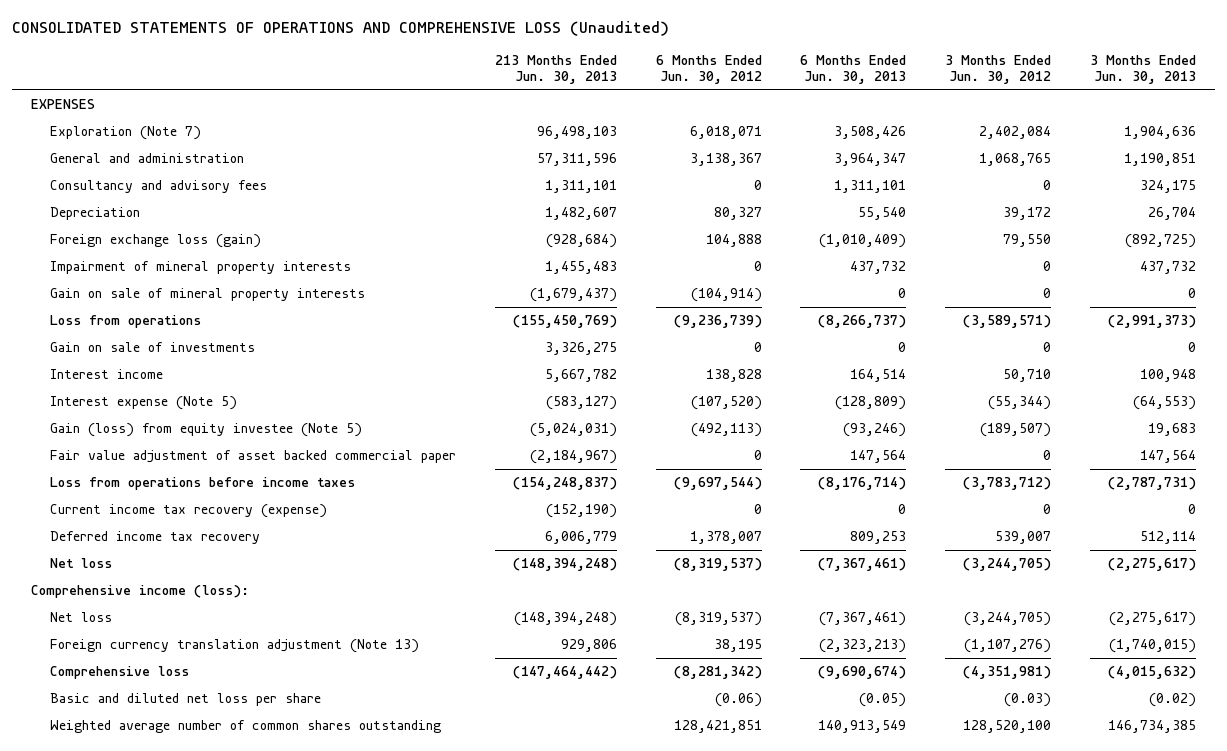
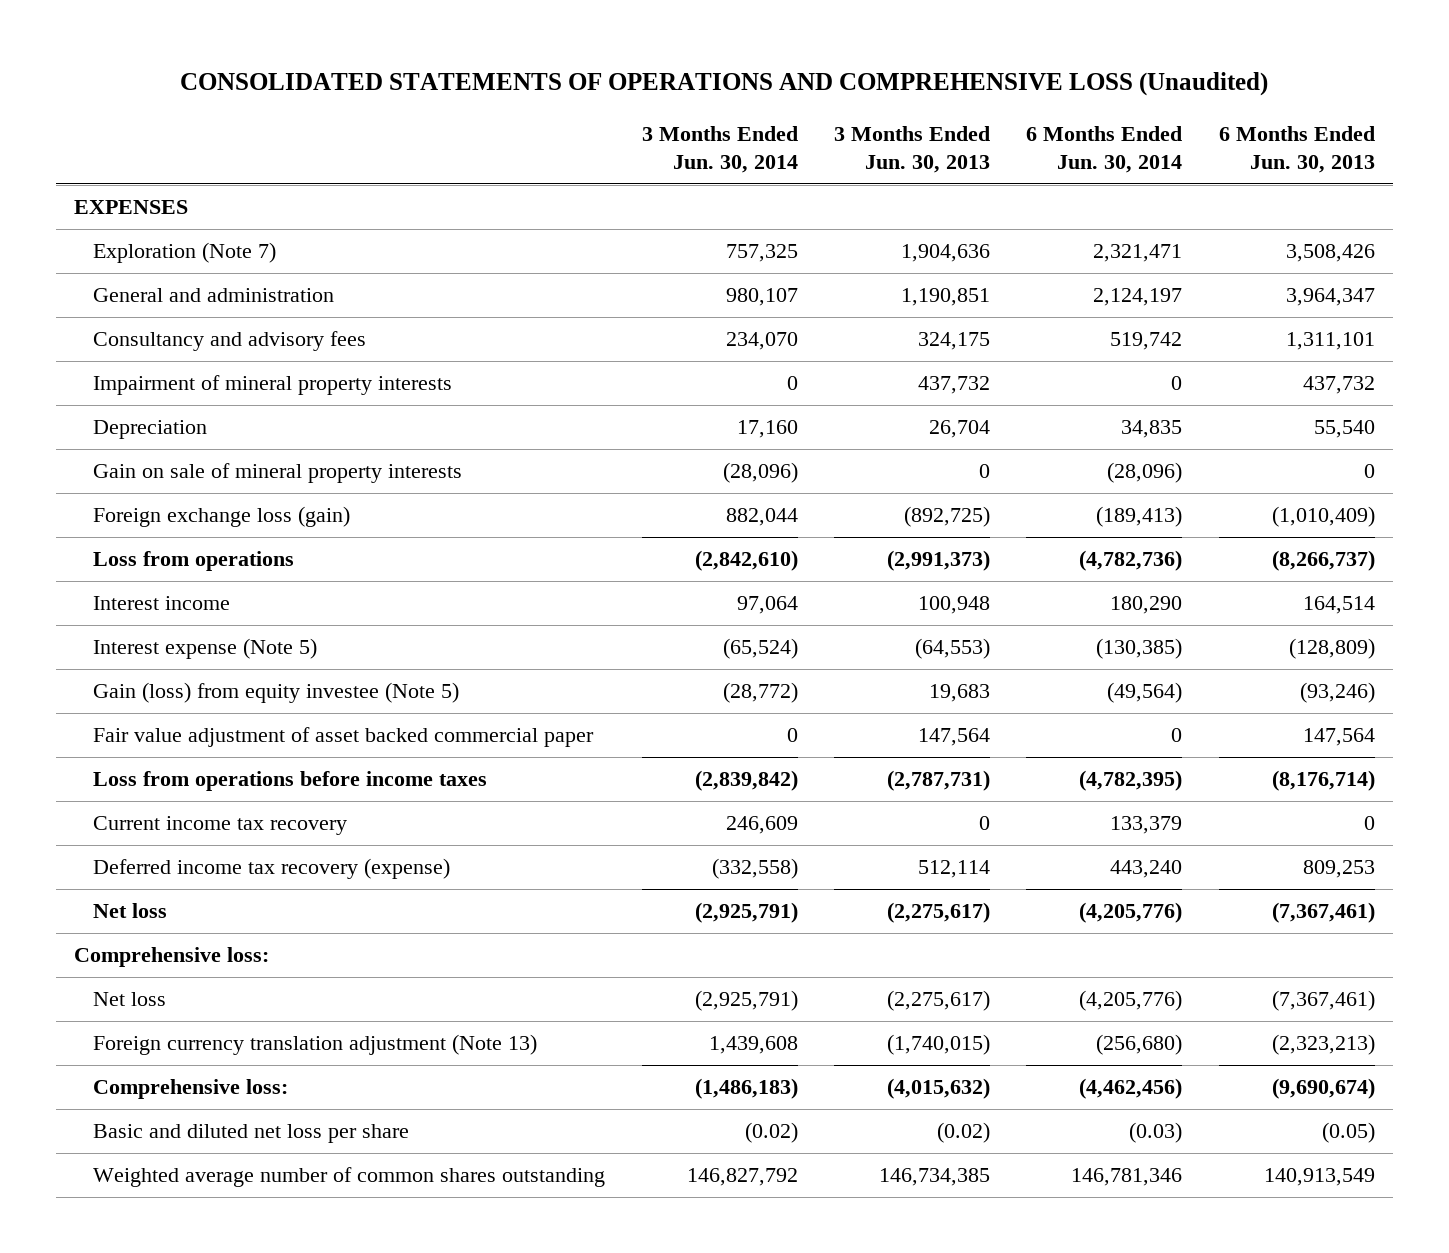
- | 213 Months Ended Jun. 30, 2013 | 6 Months Ended Jun. 30, 2012 | 6 Months Ended Jun. 30, 2013 | 3 Months Ended Jun. 30, 2012 | 3 Months Ended Jun. 30, 2013
+ | 3 Months Ended Jun. 30, 2014 | 3 Months Ended Jun. 30, 2013 | 6 Months Ended Jun. 30, 2014 | 6 Months Ended Jun. 30, 2013
moved down: Depreciation | 17,160 | 26,704 | 34,835 | 55,540
moved down: Foreign exchange loss (gain) | 882,044 | (892,725) | (189,413) | (1,010,409)
- Gain on sale of investments | 3,326,275 | 0 | 0 | 0 | 0
- Current income tax recovery (expense) | (152,190) | 0 | 0 | 0 | 0
- Deferred income tax recovery | 6,006,779 | 1,378,007 | 809,253 | 539,007 | 512,114
+ Current income tax recovery | 246,609 | 0 | 133,379 | 0
+ Deferred income tax recovery (expense) | (332,558) | 512,114 | 443,240 | 809,253
- Comprehensive income (loss):
+ Comprehensive loss:
- Comprehensive loss | (147,464,442) | (8,281,342) | (9,690,674) | (4,351,981) | (4,015,632)
+ Comprehensive loss: | (1,486,183) | (4,015,632) | (4,462,456) | (9,690,674)

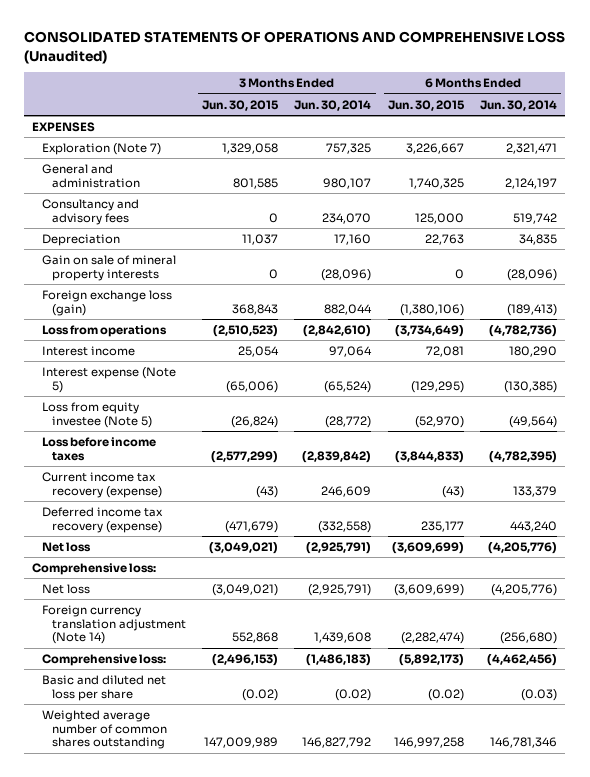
- | 3 Months Ended Jun. 30, 2014 | 3 Months Ended Jun. 30, 2013 | 6 Months Ended Jun. 30, 2014 | 6 Months Ended Jun. 30, 2013
+ | 3 Months Ended Jun. 30, 2015 | 3 Months Ended Jun. 30, 2014 | 6 Months Ended Jun. 30, 2015 | 6 Months Ended Jun. 30, 2014
- Impairment of mineral property interests | 0 | 437,732 | 0 | 437,732
- Gain (loss) from equity investee (Note 5) | (28,772) | 19,683 | (49,564) | (93,246)
- Fair value adjustment of asset backed commercial paper | 0 | 147,564 | 0 | 147,564
- Loss from operations before income taxes | (2,839,842) | (2,787,731) | (4,782,395) | (8,176,714)
- Current income tax recovery | 246,609 | 0 | 133,379 | 0
+ Loss from equity investee (Note 5) | (26,824) | (28,772) | (52,970) | (49,564)
+ Loss before income taxes | (2,577,299) | (2,839,842) | (3,844,833) | (4,782,395)
+ Current income tax recovery (expense) | (43) | 246,609 | (43) | 133,379
- Foreign currency translation adjustment (Note 13) | 1,439,608 | (1,740,015) | (256,680) | (2,323,213)
+ Foreign currency translation adjustment (Note 14) | 552,868 | 1,439,608 | (2,282,474) | (256,680)

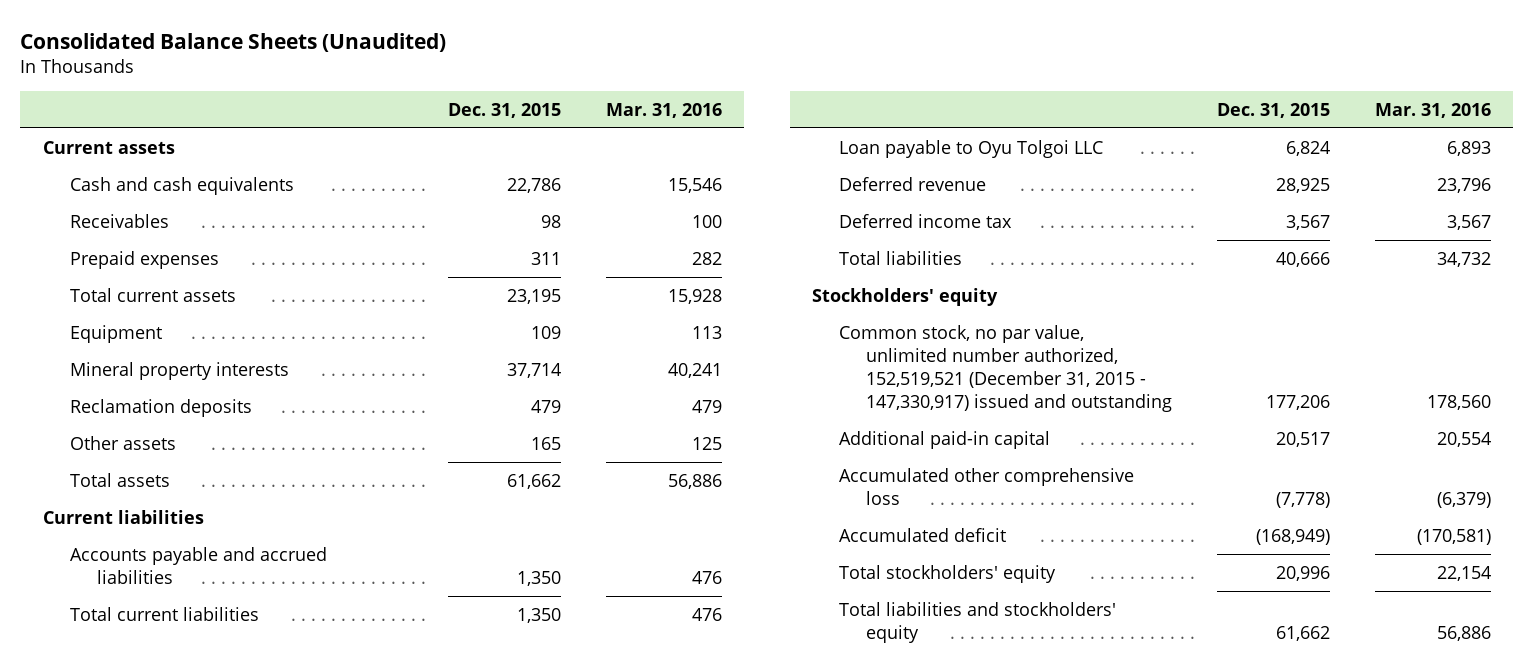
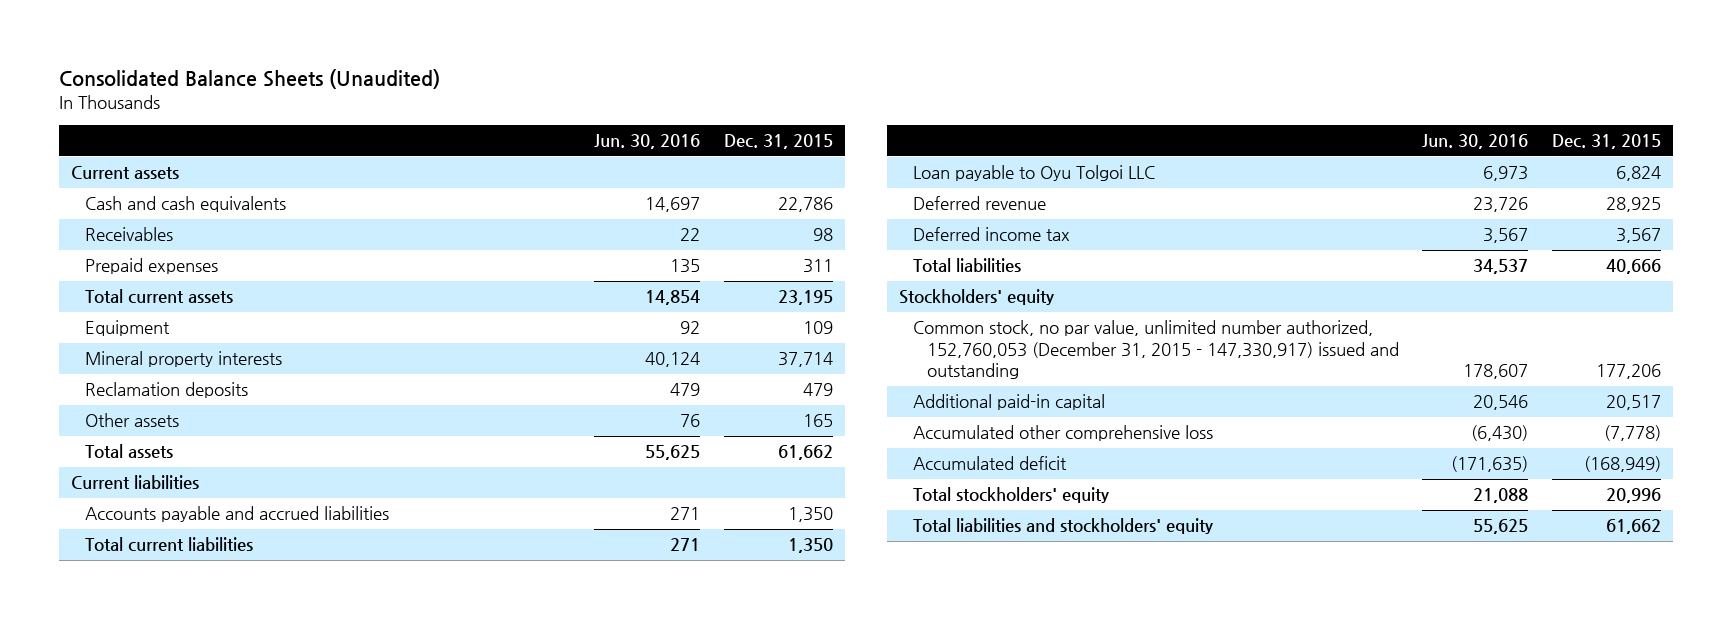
- | Dec. 31, 2015 | Mar. 31, 2016
+ | Jun. 30, 2016 | Dec. 31, 2015
- Common stock, no par value, unlimited number authorized, 152,519,521 (December 31, 2015 - 147,330,917) issued and outstanding | 177,206 | 178,560
+ Common stock, no par value, unlimited number authorized, 152,760,053 (December 31, 2015 - 147,330,917) issued and outstanding | 178,607 | 177,206

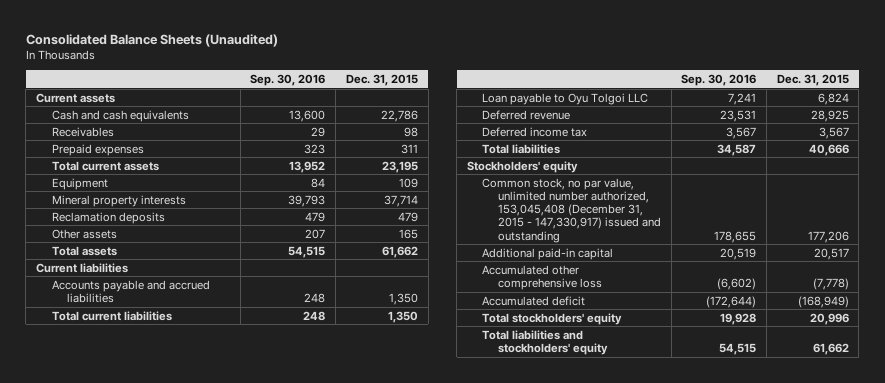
- | Jun. 30, 2016 | Dec. 31, 2015
+ | Sep. 30, 2016 | Dec. 31, 2015
- Common stock, no par value, unlimited number authorized, 152,760,053 (December 31, 2015 - 147,330,917) issued and outstanding | 178,607 | 177,206
+ Common stock, no par value, unlimited number authorized, 153,045,408 (December 31, 2015 - 147,330,917) issued and outstanding | 178,655 | 177,206

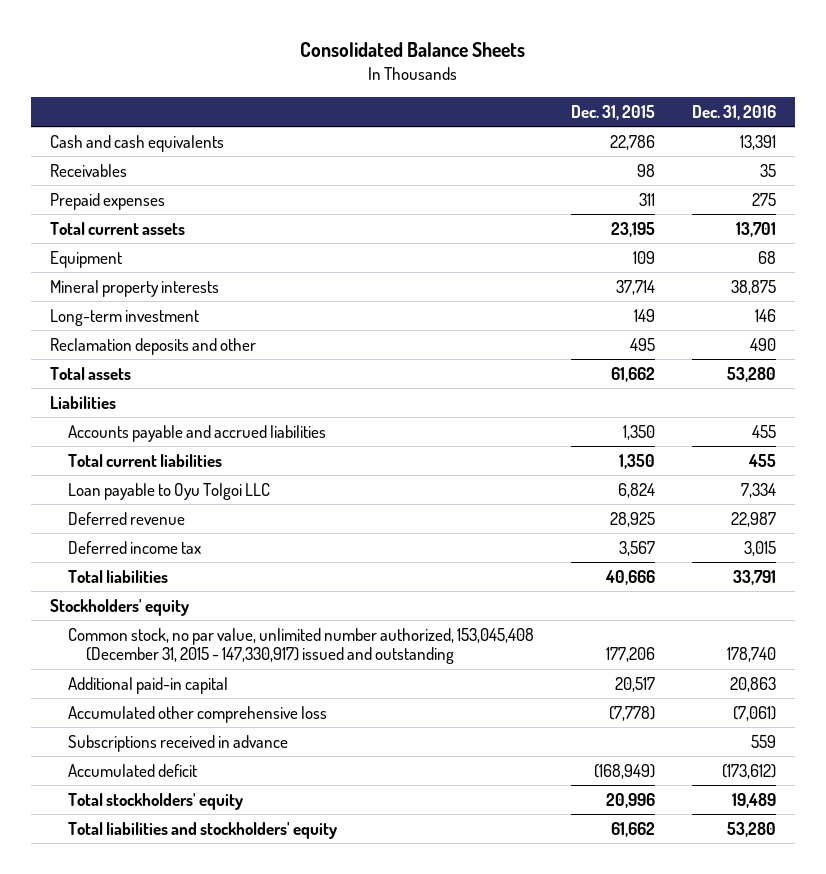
- Consolidated Balance Sheets (Unaudited)
+ Consolidated Balance Sheets
- | Sep. 30, 2016 | Dec. 31, 2015
+ | Dec. 31, 2015 | Dec. 31, 2016
- Current assets
- Reclamation deposits | 479 | 479
- Other assets | 207 | 165
+ Long-term investment | 149 | 146
+ Reclamation deposits and other | 495 | 490
- Current liabilities
+ Liabilities
+ Subscriptions received in advance | | 559

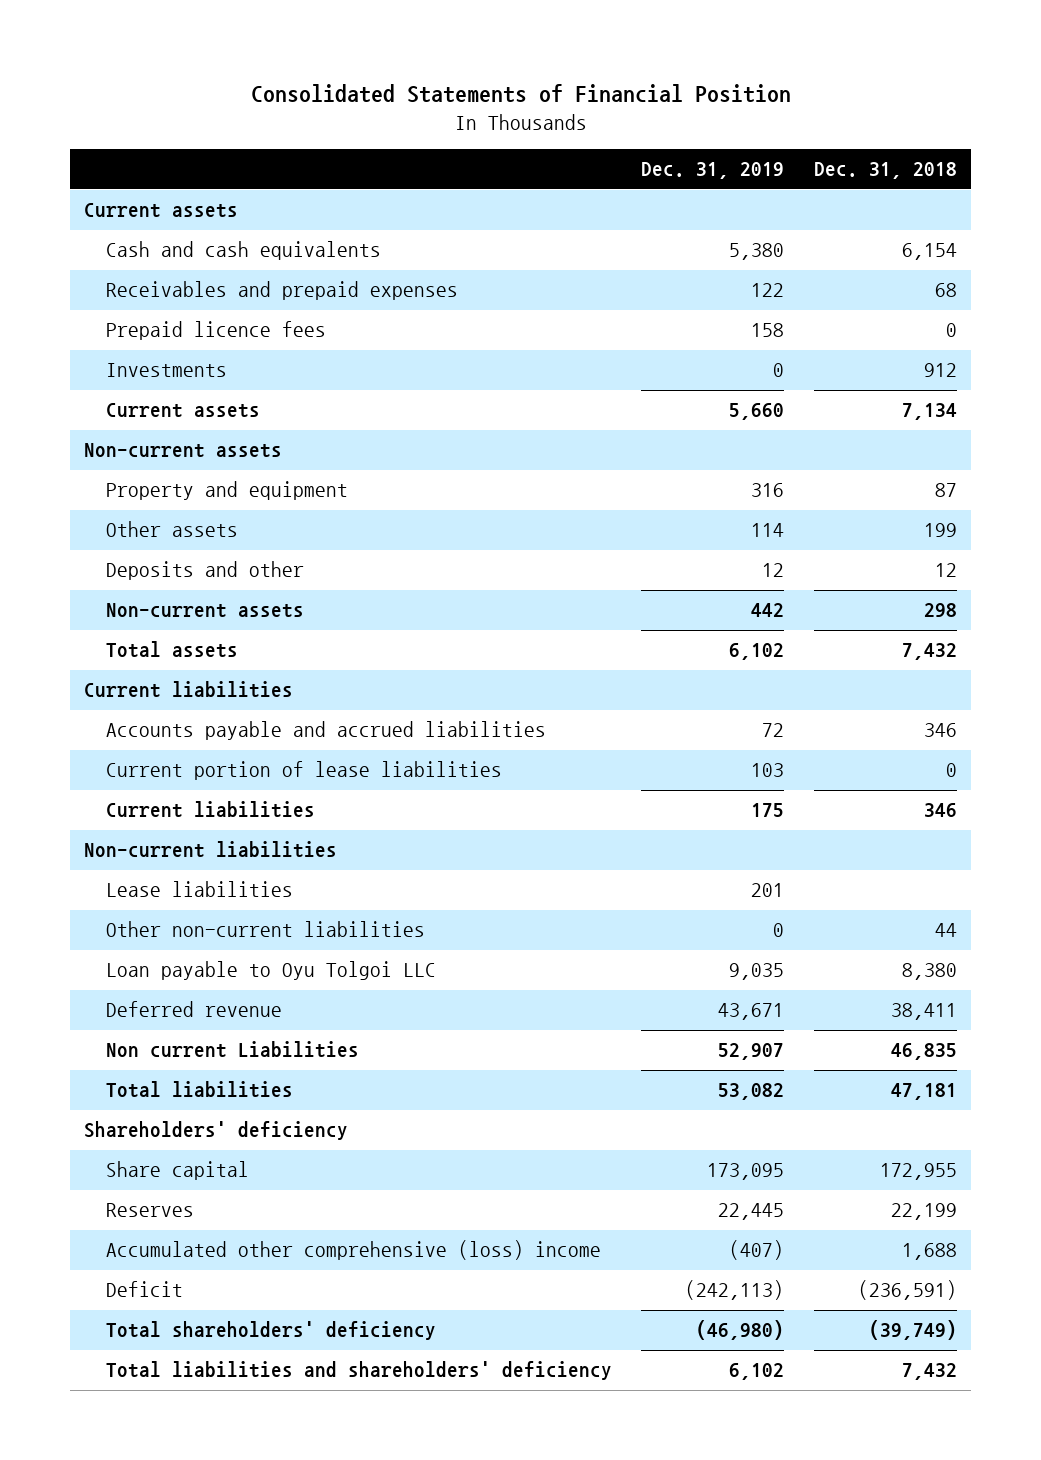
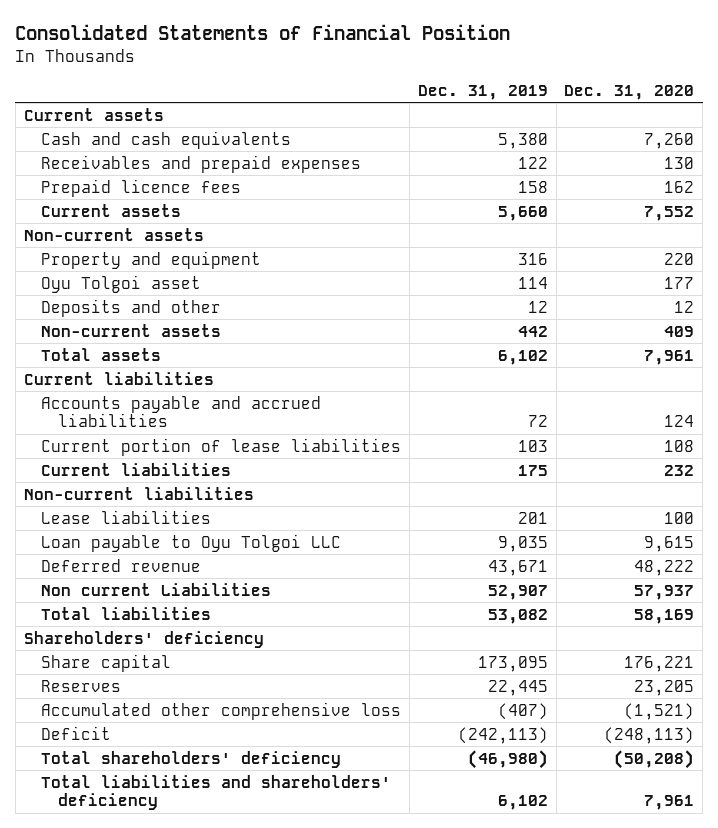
- | Dec. 31, 2019 | Dec. 31, 2018
+ | Dec. 31, 2019 | Dec. 31, 2020
- Investments | 0 | 912
- Other assets | 114 | 199
+ Oyu Tolgoi asset | 114 | 177
- Other non-current liabilities | 0 | 44
- Accumulated other comprehensive (loss) income | (407) | 1,688
+ Accumulated other comprehensive loss | (407) | (1,521)

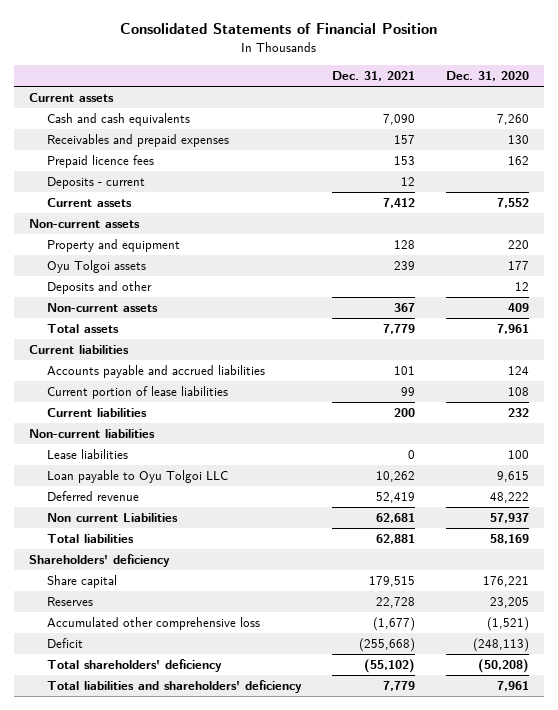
- | Dec. 31, 2019 | Dec. 31, 2020
+ | Dec. 31, 2021 | Dec. 31, 2020
+ Deposits - current | 12 |
- Oyu Tolgoi asset | 114 | 177
+ Oyu Tolgoi assets | 239 | 177

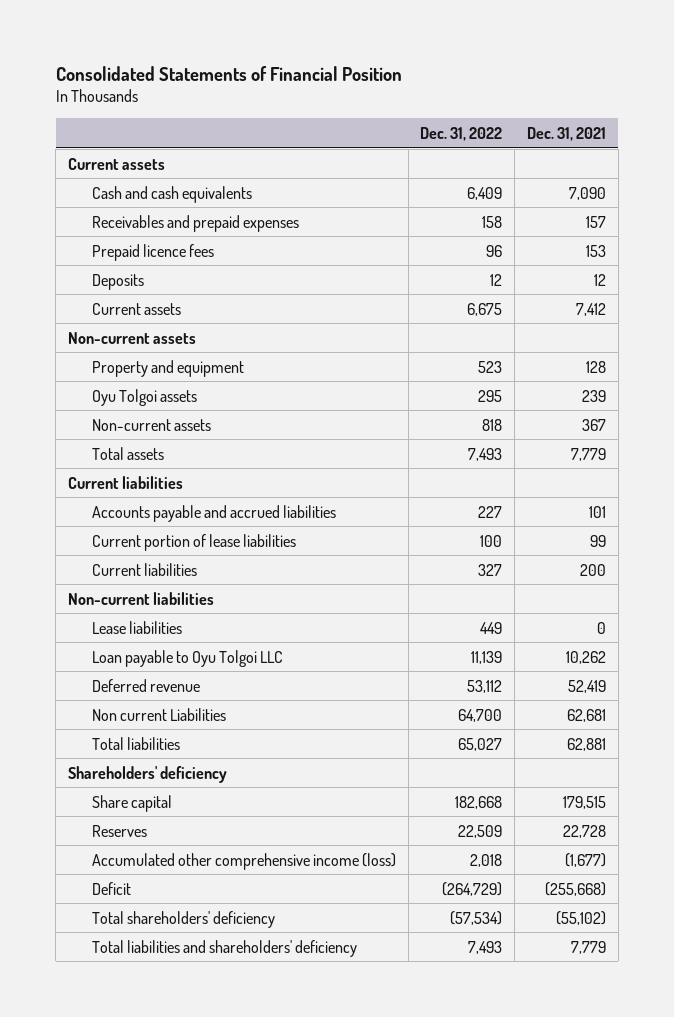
- | Dec. 31, 2021 | Dec. 31, 2020
+ | Dec. 31, 2022 | Dec. 31, 2021
- Deposits - current | 12 |
+ Deposits | 12 | 12
- Deposits and other | | 12
- Accumulated other comprehensive loss | (1,677) | (1,521)
+ Accumulated other comprehensive income (loss) | 2,018 | (1,677)

